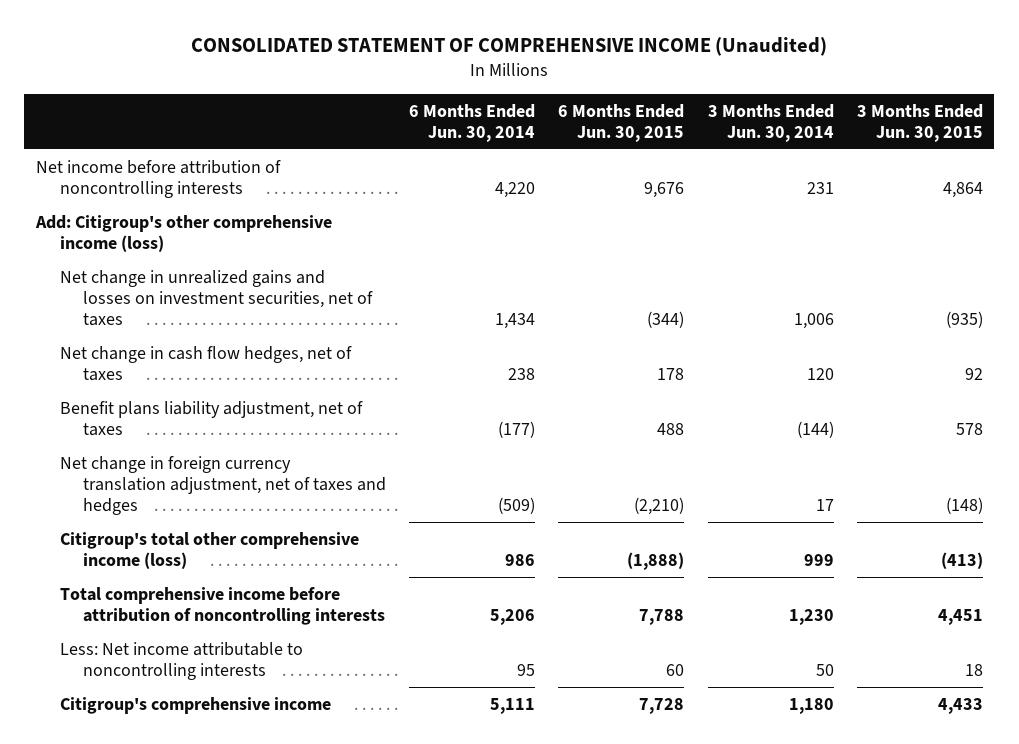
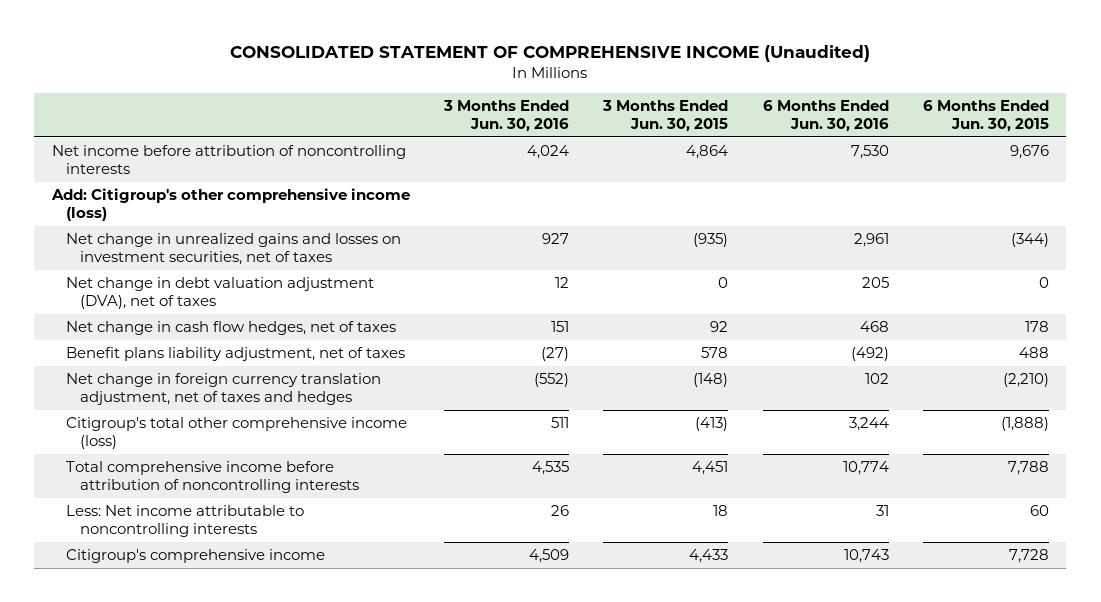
- | 6 Months Ended Jun. 30, 2014 | 6 Months Ended Jun. 30, 2015 | 3 Months Ended Jun. 30, 2014 | 3 Months Ended Jun. 30, 2015
+ | 3 Months Ended Jun. 30, 2016 | 3 Months Ended Jun. 30, 2015 | 6 Months Ended Jun. 30, 2016 | 6 Months Ended Jun. 30, 2015
+ Net change in debt valuation adjustment (DVA), net of taxes | 12 | 0 | 205 | 0

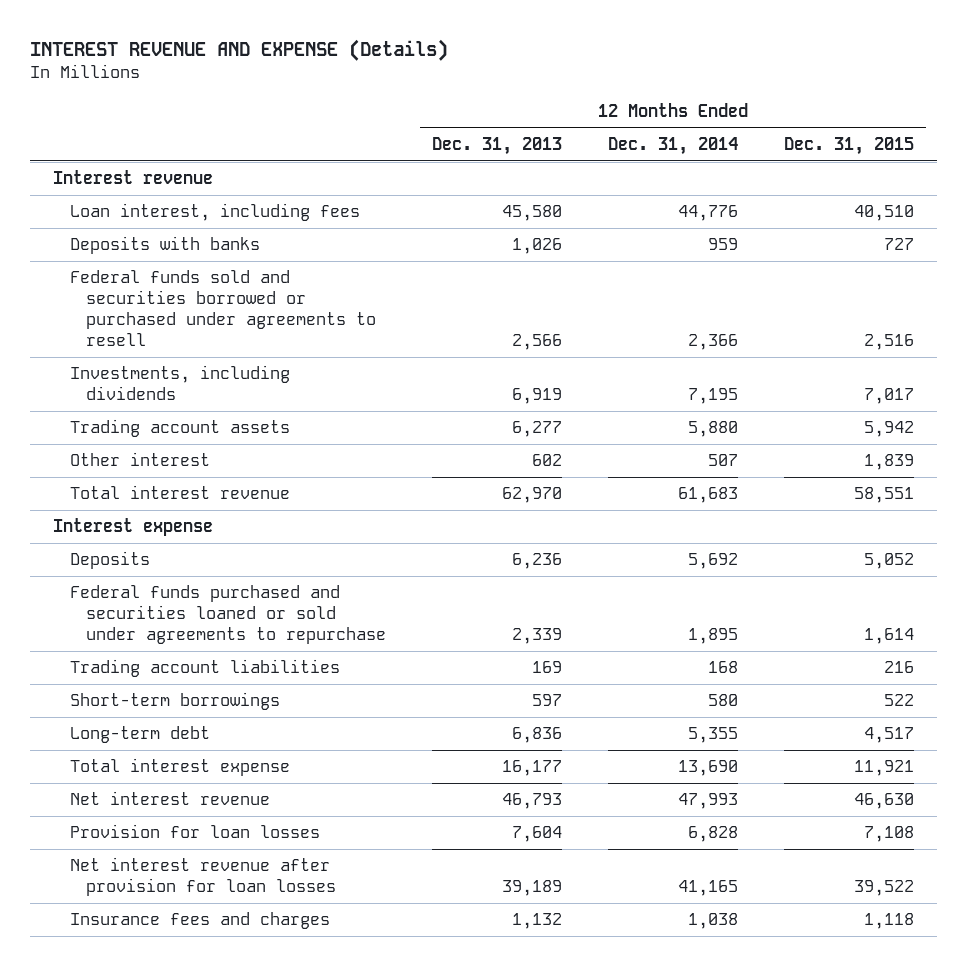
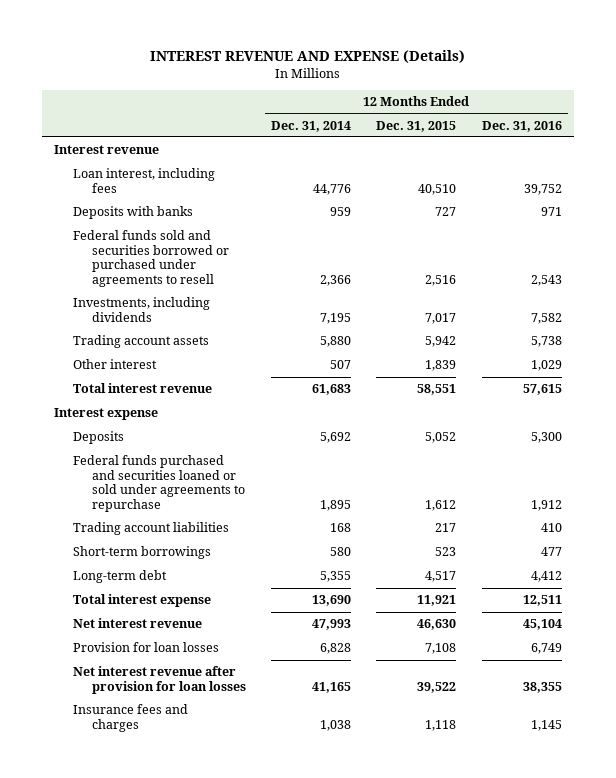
- | 12 Months Ended Dec. 31, 2013 | 12 Months Ended Dec. 31, 2014 | 12 Months Ended Dec. 31, 2015
+ | 12 Months Ended Dec. 31, 2014 | 12 Months Ended Dec. 31, 2015 | 12 Months Ended Dec. 31, 2016
- Federal funds purchased and securities loaned or sold under agreements to repurchase | 2,339 | 1,895 | 1,614
- Trading account liabilities | 169 | 168 | 216
- Short-term borrowings | 597 | 580 | 522
+ Federal funds purchased and securities loaned or sold under agreements to repurchase | 1,895 | 1,612 | 1,912
+ Trading account liabilities | 168 | 217 | 410
+ Short-term borrowings | 580 | 523 | 477

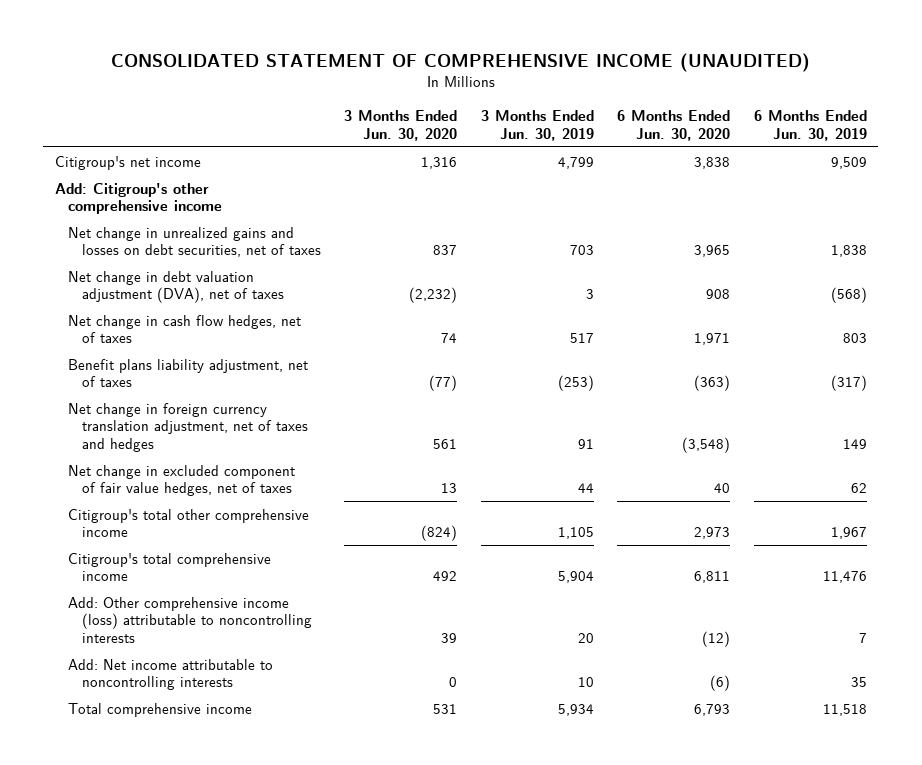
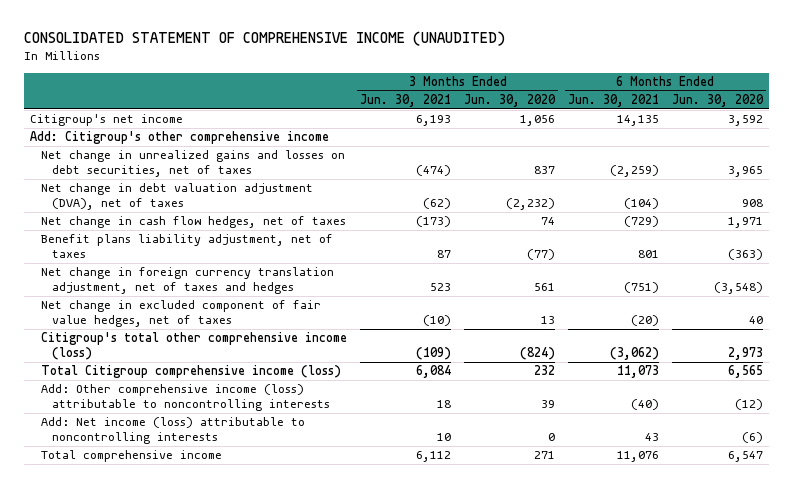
- | 3 Months Ended Jun. 30, 2020 | 3 Months Ended Jun. 30, 2019 | 6 Months Ended Jun. 30, 2020 | 6 Months Ended Jun. 30, 2019
+ | 3 Months Ended Jun. 30, 2021 | 3 Months Ended Jun. 30, 2020 | 6 Months Ended Jun. 30, 2021 | 6 Months Ended Jun. 30, 2020
- Citigroup's net income | 1,316 | 4,799 | 3,838 | 9,509
+ Citigroup's net income | 6,193 | 1,056 | 14,135 | 3,592
- Citigroup's total other comprehensive income | (824) | 1,105 | 2,973 | 1,967
- Citigroup's total comprehensive income | 492 | 5,904 | 6,811 | 11,476
+ Citigroup's total other comprehensive income (loss) | (109) | (824) | (3,062) | 2,973
+ Total Citigroup comprehensive income (loss) | 6,084 | 232 | 11,073 | 6,565
- Add: Net income attributable to noncontrolling interests | 0 | 10 | (6) | 35
- Total comprehensive income | 531 | 5,934 | 6,793 | 11,518
+ Add: Net income (loss) attributable to noncontrolling interests | 10 | 0 | 43 | (6)
+ Total comprehensive income | 6,112 | 271 | 11,076 | 6,547

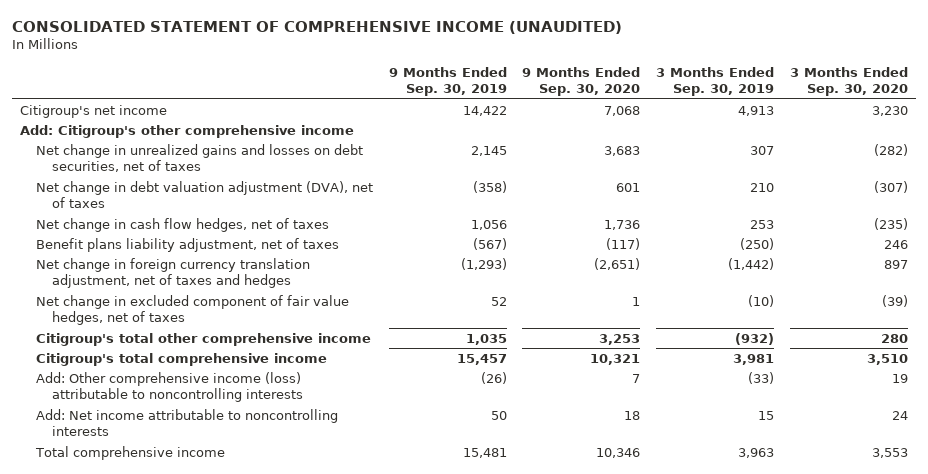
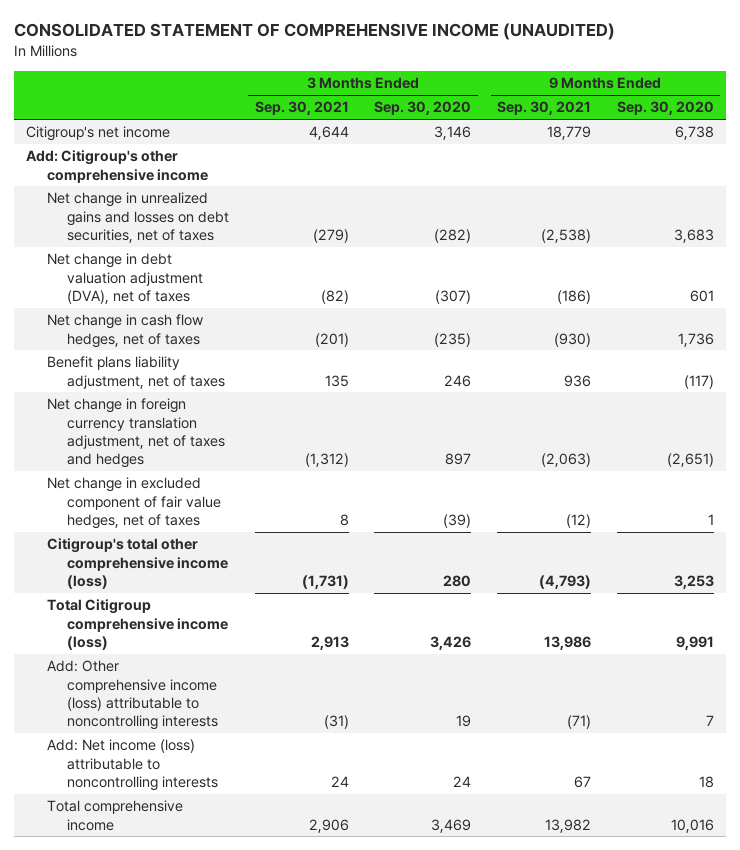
- | 9 Months Ended Sep. 30, 2019 | 9 Months Ended Sep. 30, 2020 | 3 Months Ended Sep. 30, 2019 | 3 Months Ended Sep. 30, 2020
+ | 3 Months Ended Sep. 30, 2021 | 3 Months Ended Sep. 30, 2020 | 9 Months Ended Sep. 30, 2021 | 9 Months Ended Sep. 30, 2020
- Citigroup's net income | 14,422 | 7,068 | 4,913 | 3,230
+ Citigroup's net income | 4,644 | 3,146 | 18,779 | 6,738
- Citigroup's total other comprehensive income | 1,035 | 3,253 | (932) | 280
- Citigroup's total comprehensive income | 15,457 | 10,321 | 3,981 | 3,510
+ Citigroup's total other comprehensive income (loss) | (1,731) | 280 | (4,793) | 3,253
+ Total Citigroup comprehensive income (loss) | 2,913 | 3,426 | 13,986 | 9,991
- Add: Net income attributable to noncontrolling interests | 50 | 18 | 15 | 24
- Total comprehensive income | 15,481 | 10,346 | 3,963 | 3,553
+ Add: Net income (loss) attributable to noncontrolling interests | 24 | 24 | 67 | 18
+ Total comprehensive income | 2,906 | 3,469 | 13,982 | 10,016

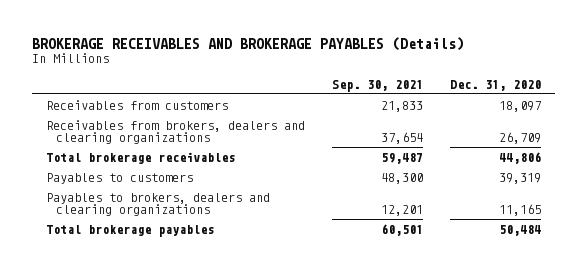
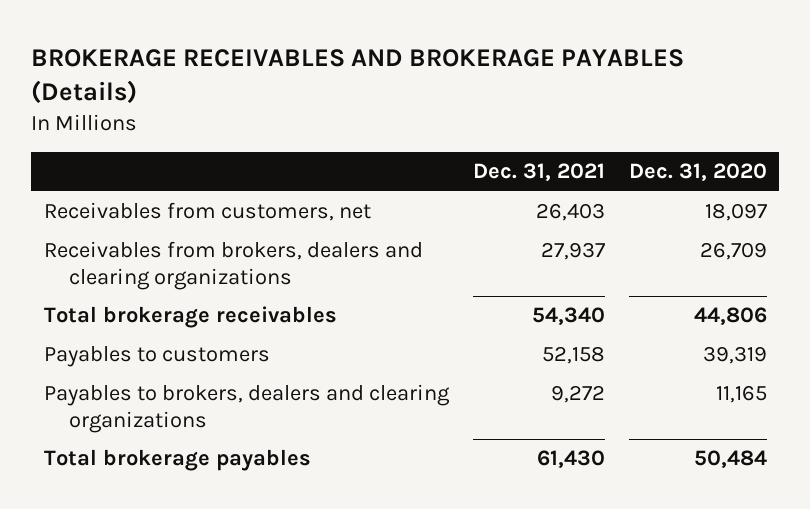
- | Sep. 30, 2021 | Dec. 31, 2020
+ | Dec. 31, 2021 | Dec. 31, 2020
- Receivables from customers | 21,833 | 18,097
+ Receivables from customers, net | 26,403 | 18,097

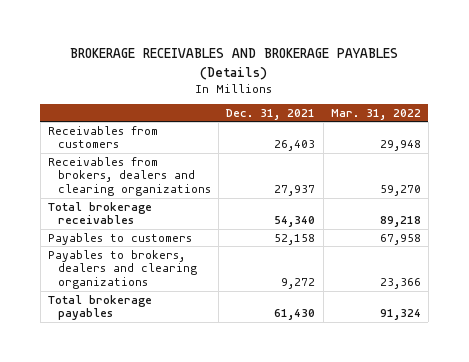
- | Dec. 31, 2021 | Dec. 31, 2020
+ | Dec. 31, 2021 | Mar. 31, 2022
- Receivables from customers, net | 26,403 | 18,097
+ Receivables from customers | 26,403 | 29,948

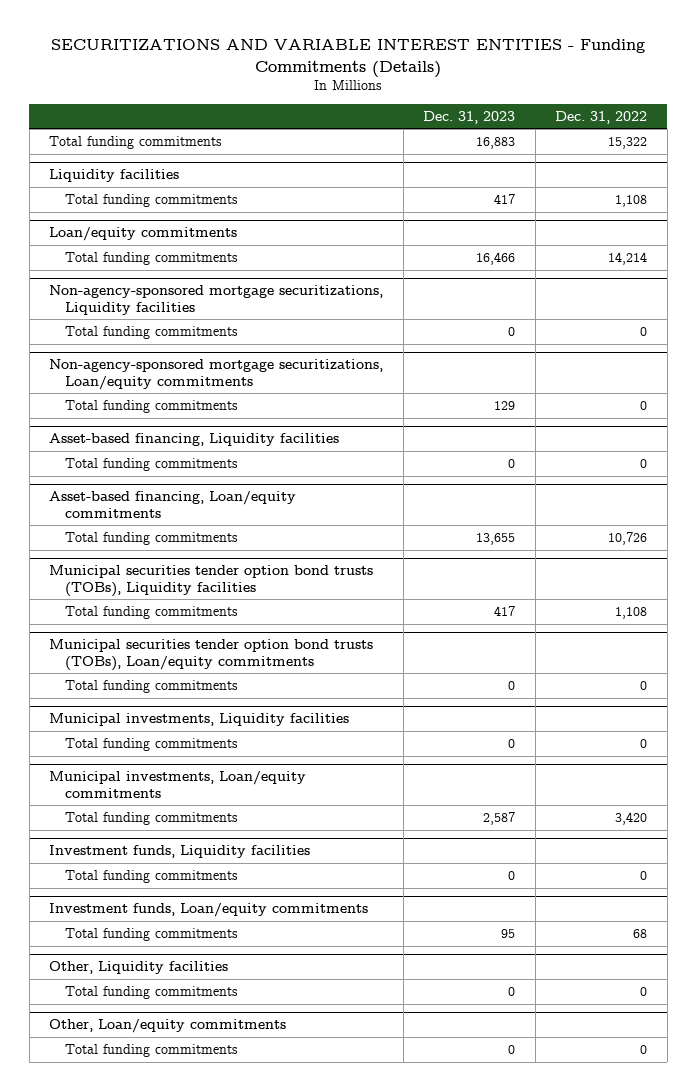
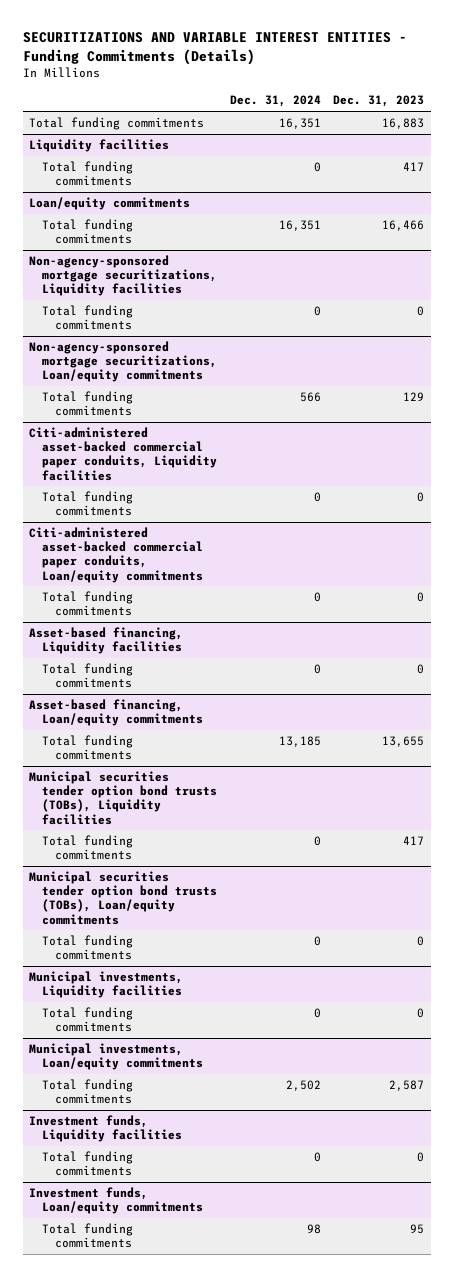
- | Dec. 31, 2023 | Dec. 31, 2022
+ | Dec. 31, 2024 | Dec. 31, 2023
+ Citi-administered asset-backed commercial paper conduits, Liquidity facilities
+ Total funding commitments | 0 | 0
+ Citi-administered asset-backed commercial paper conduits, Loan/equity commitments
+ Total funding commitments | 0 | 0
- Other, Liquidity facilities
- Total funding commitments | 0 | 0
- Other, Loan/equity commitments
- Total funding commitments | 0 | 0

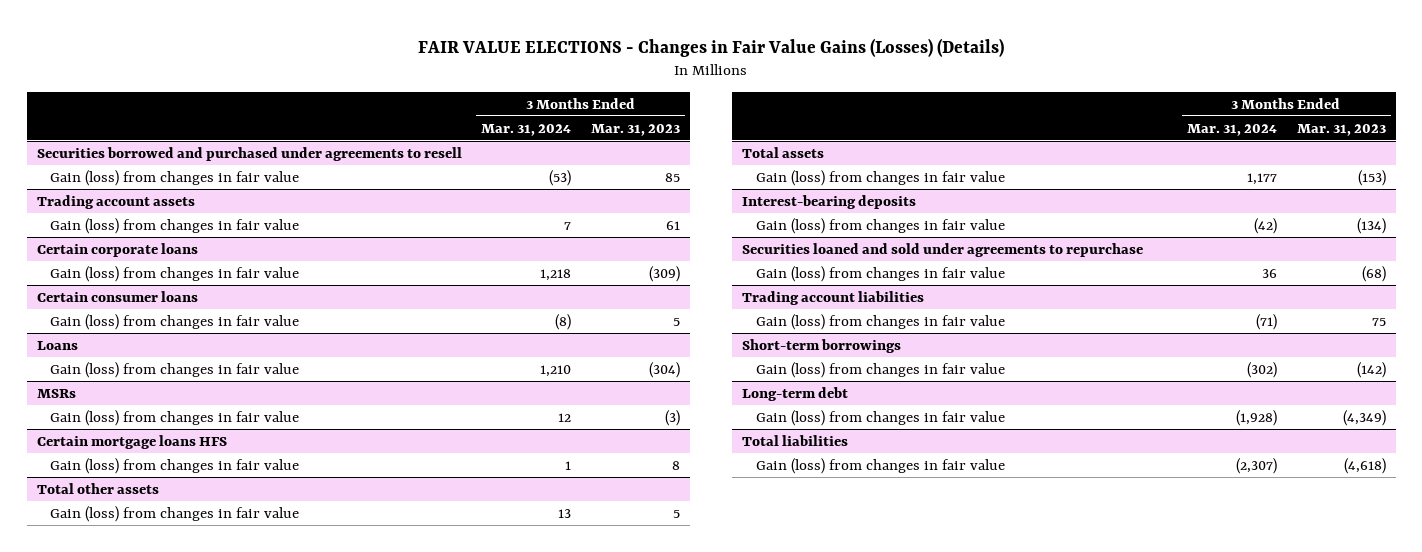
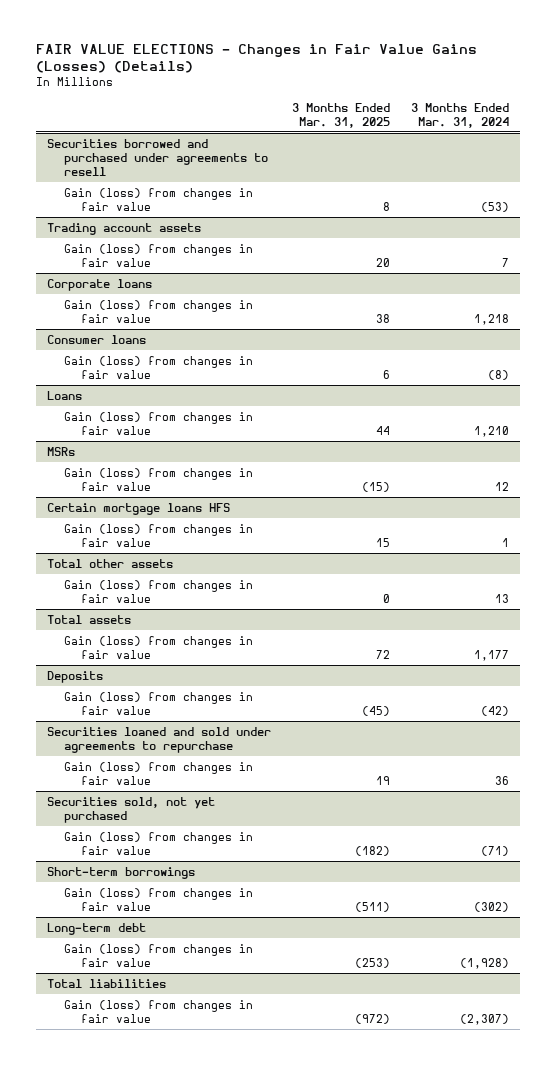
- | 3 Months Ended Mar. 31, 2024 | 3 Months Ended Mar. 31, 2023
+ | 3 Months Ended Mar. 31, 2025 | 3 Months Ended Mar. 31, 2024
- Certain corporate loans
+ Corporate loans
- Certain consumer loans
+ Consumer loans
- Interest-bearing deposits
+ Deposits
- Trading account liabilities
+ Securities sold, not yet purchased

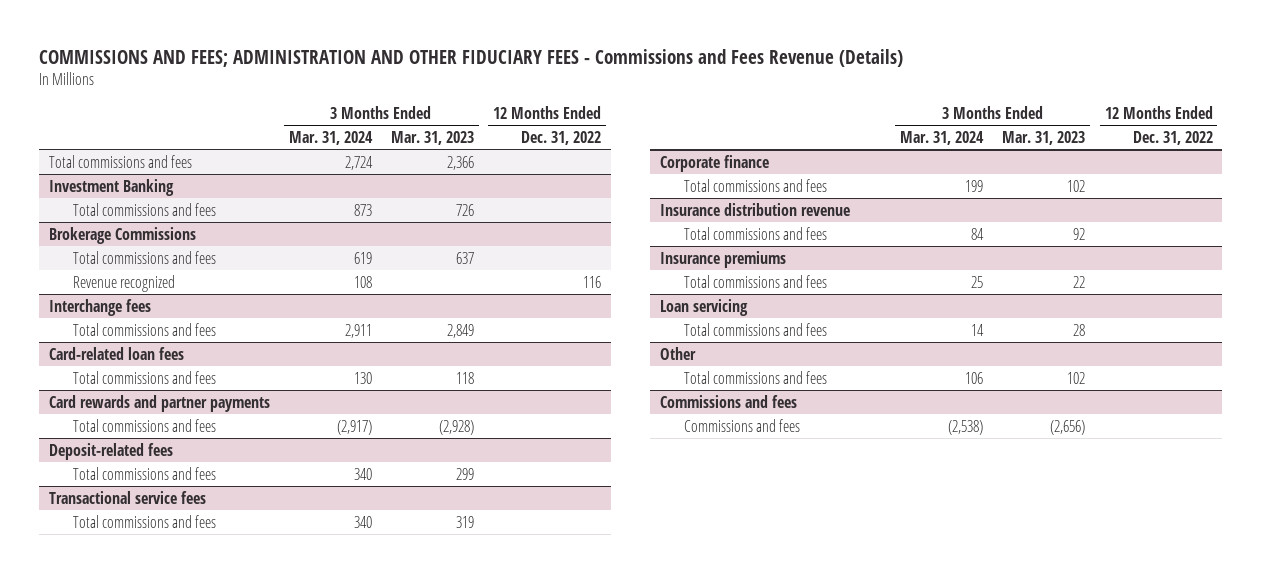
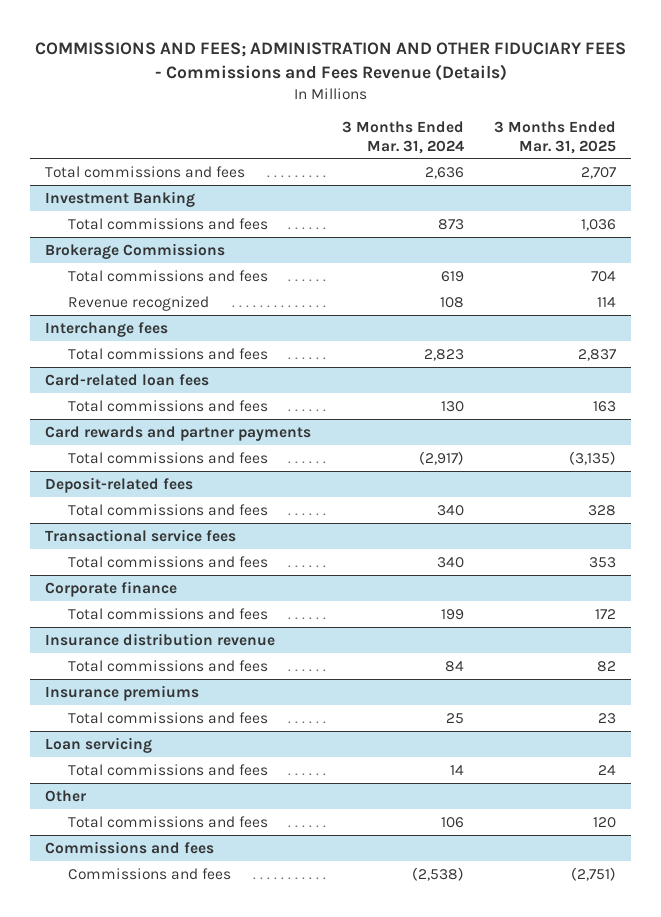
- | 3 Months Ended Mar. 31, 2024 | 3 Months Ended Mar. 31, 2023 | 12 Months Ended Dec. 31, 2022
+ | 3 Months Ended Mar. 31, 2024 | 3 Months Ended Mar. 31, 2025
- Total commissions and fees | 2,724 | 2,366 |
+ Total commissions and fees | 2,636 | 2,707
@ Interchange fees
- Total commissions and fees | 2,911 | 2,849 |
+ Total commissions and fees | 2,823 | 2,837

